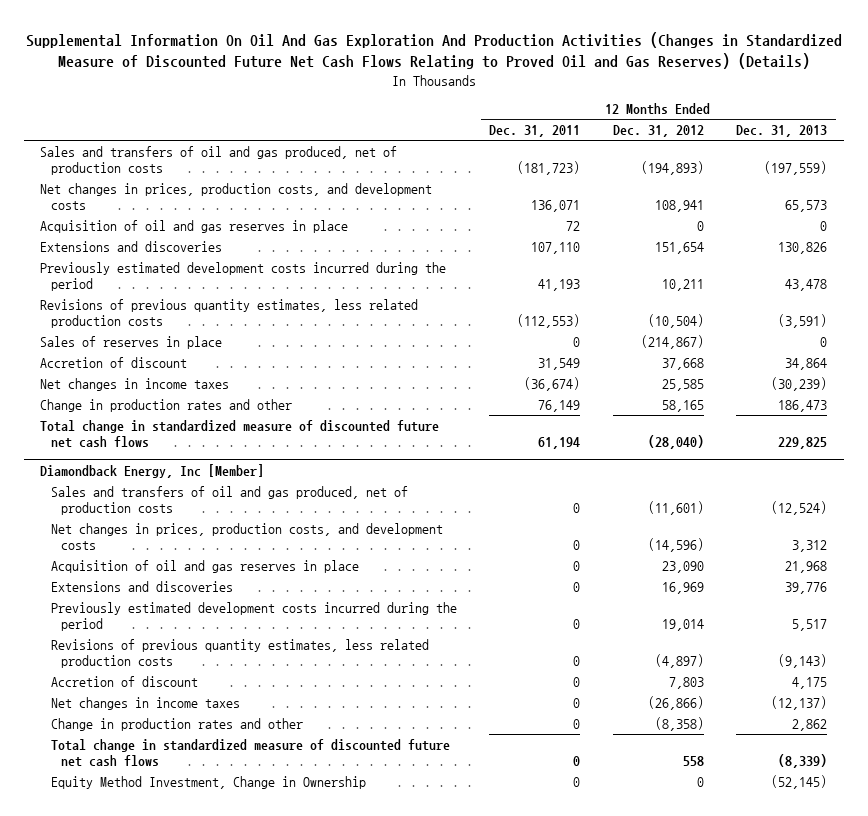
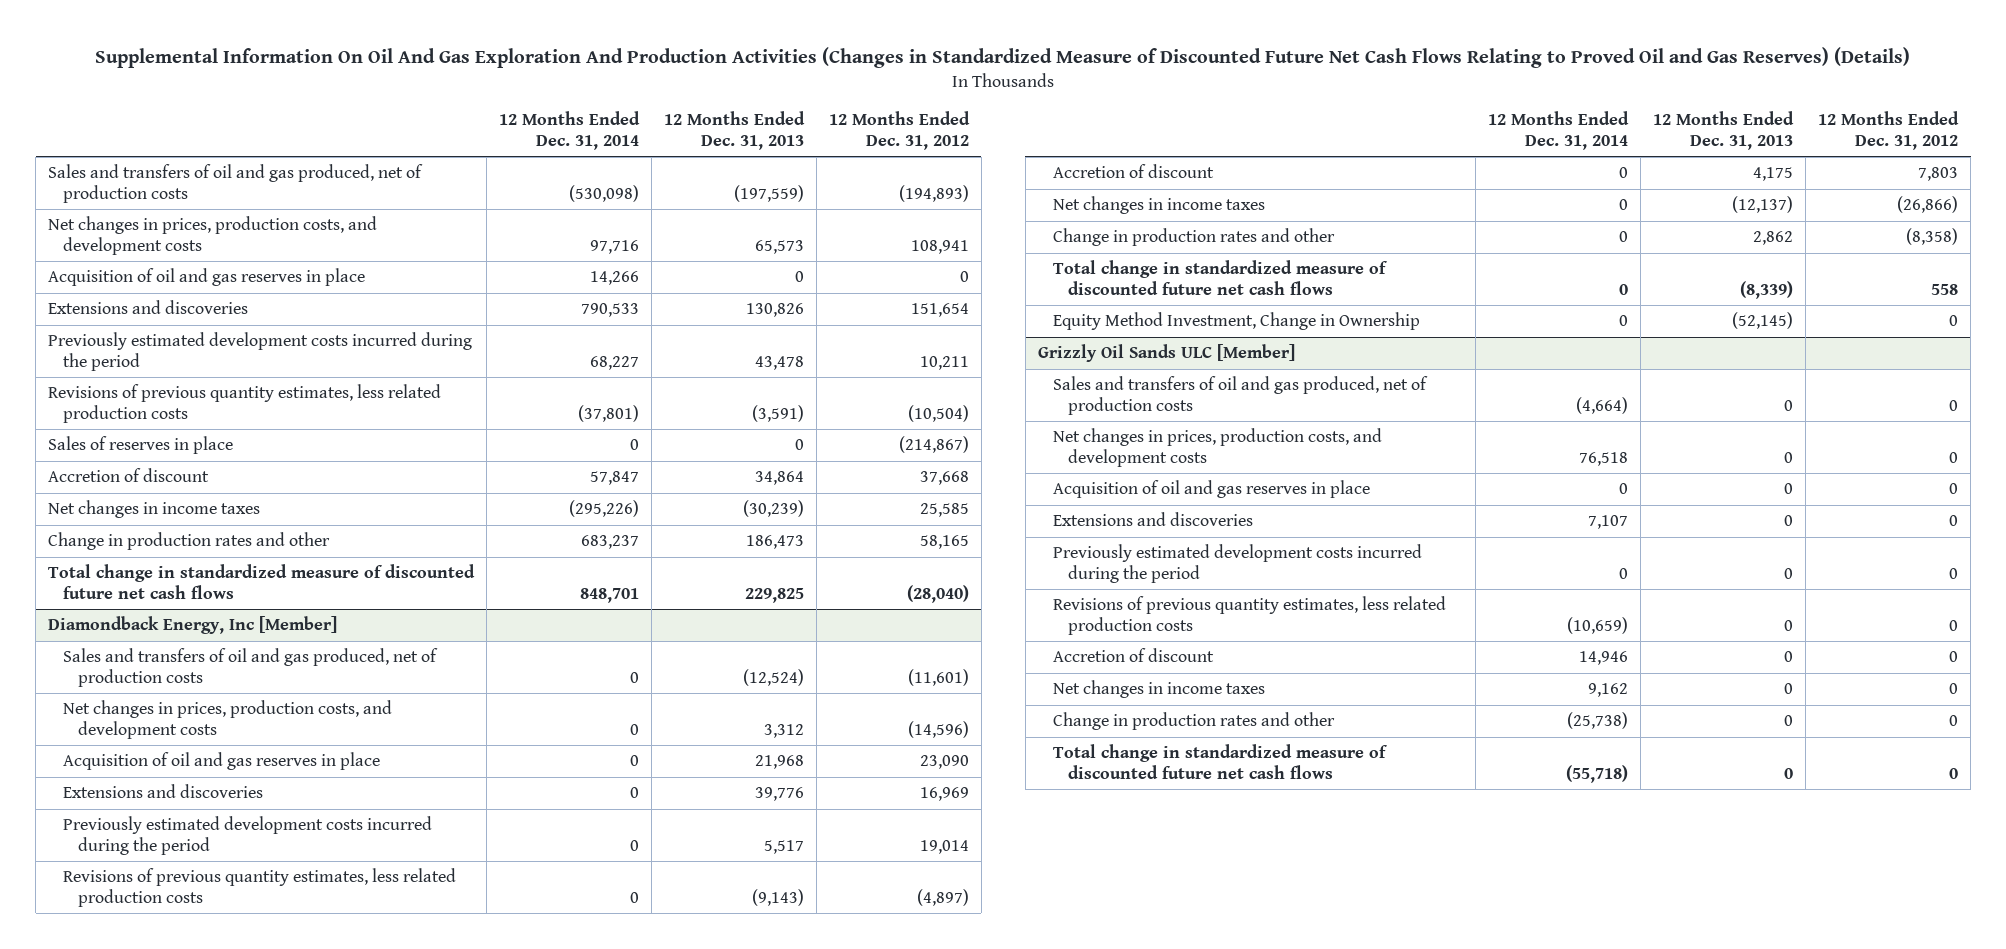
- | 12 Months Ended Dec. 31, 2011 | 12 Months Ended Dec. 31, 2012 | 12 Months Ended Dec. 31, 2013
+ | 12 Months Ended Dec. 31, 2014 | 12 Months Ended Dec. 31, 2013 | 12 Months Ended Dec. 31, 2012
+ Grizzly Oil Sands ULC [Member]
+ Sales and transfers of oil and gas produced, net of production costs | (4,664) | 0 | 0
+ Net changes in prices, production costs, and development costs | 76,518 | 0 | 0
+ Acquisition of oil and gas reserves in place | 0 | 0 | 0
+ Extensions and discoveries | 7,107 | 0 | 0
+ Previously estimated development costs incurred during the period | 0 | 0 | 0
+ Revisions of previous quantity estimates, less related production costs | (10,659) | 0 | 0
+ Accretion of discount | 14,946 | 0 | 0
+ Net changes in income taxes | 9,162 | 0 | 0
+ Change in production rates and other | (25,738) | 0 | 0
+ Total change in standardized measure of discounted future net cash flows | (55,718) | 0 | 0

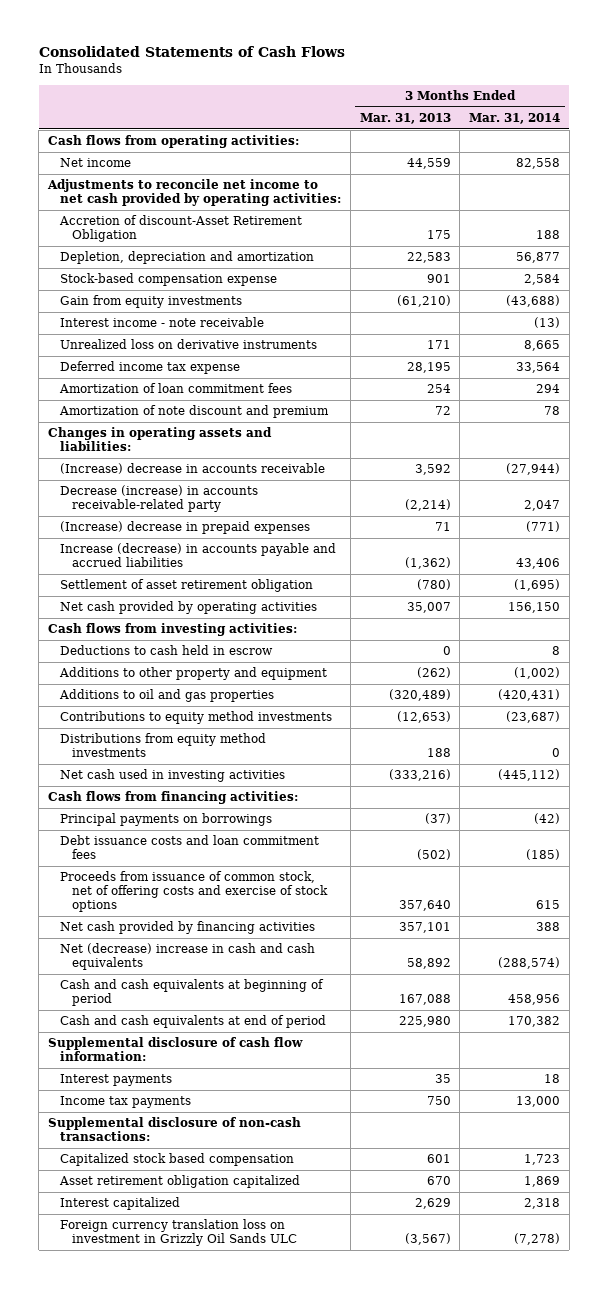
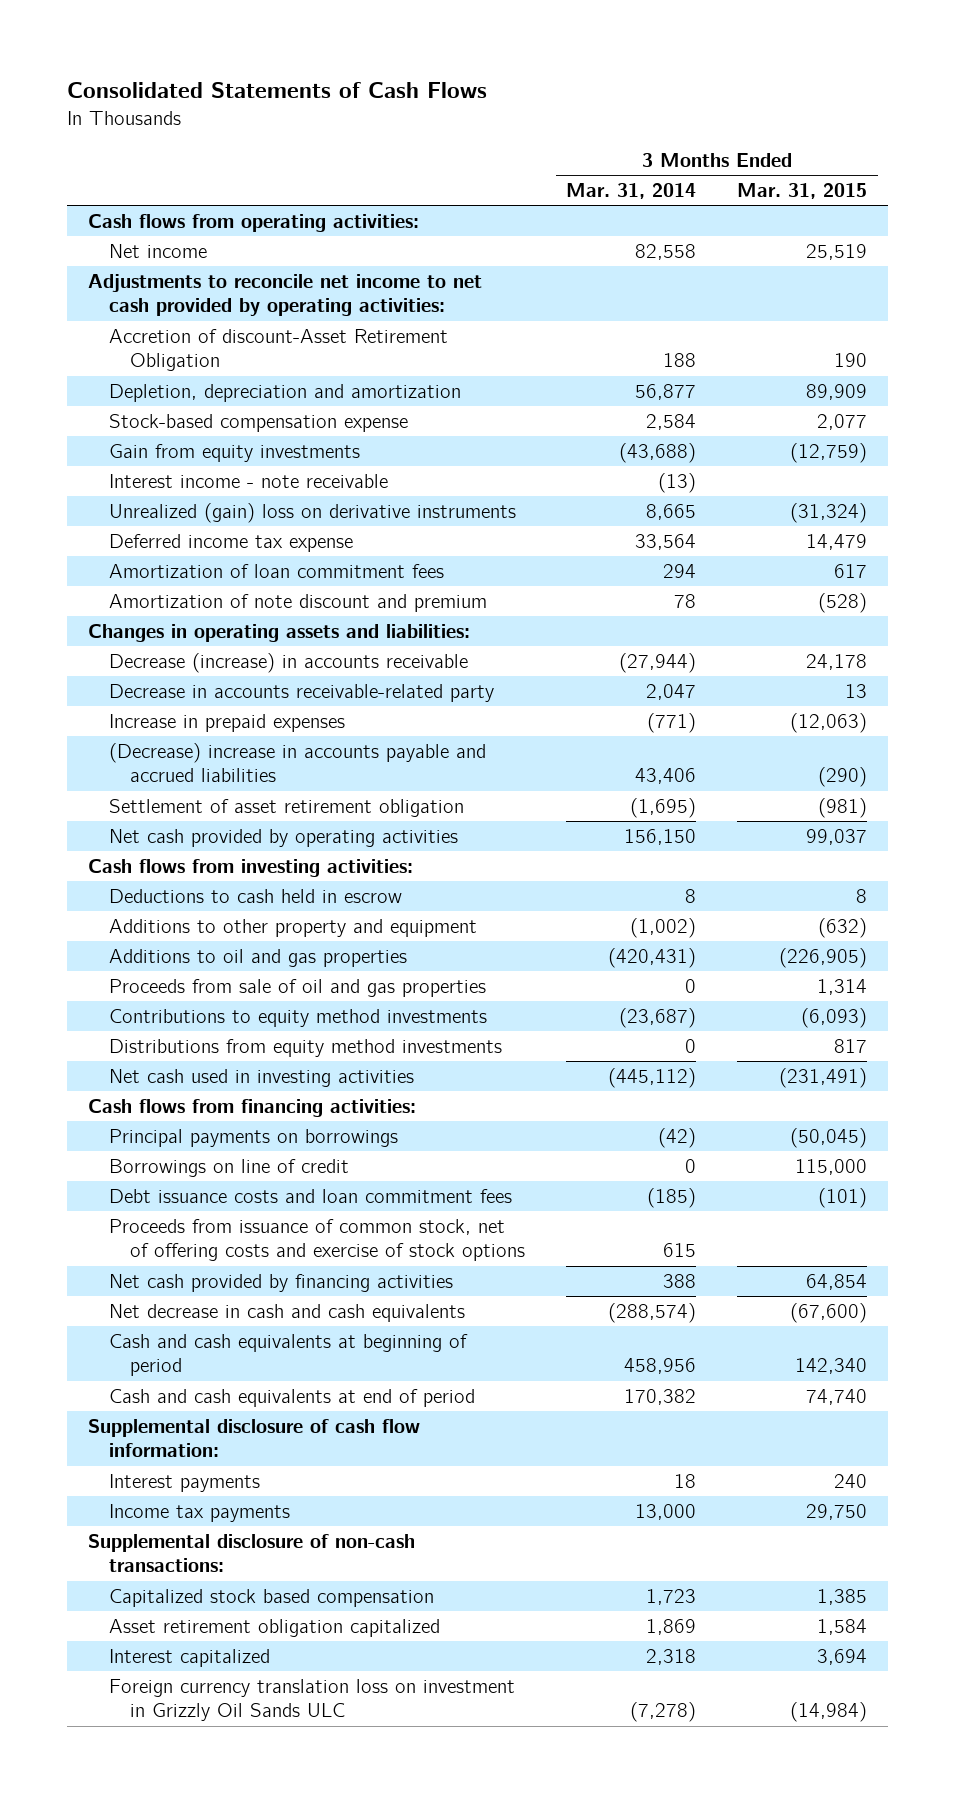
- | 3 Months Ended Mar. 31, 2013 | 3 Months Ended Mar. 31, 2014
+ | 3 Months Ended Mar. 31, 2014 | 3 Months Ended Mar. 31, 2015
- Unrealized loss on derivative instruments | 171 | 8,665
+ Unrealized (gain) loss on derivative instruments | 8,665 | (31,324)
- (Increase) decrease in accounts receivable | 3,592 | (27,944)
- Decrease (increase) in accounts receivable-related party | (2,214) | 2,047
- (Increase) decrease in prepaid expenses | 71 | (771)
- Increase (decrease) in accounts payable and accrued liabilities | (1,362) | 43,406
+ Decrease (increase) in accounts receivable | (27,944) | 24,178
+ Decrease in accounts receivable-related party | 2,047 | 13
+ Increase in prepaid expenses | (771) | (12,063)
+ (Decrease) increase in accounts payable and accrued liabilities | 43,406 | (290)
+ Proceeds from sale of oil and gas properties | 0 | 1,314
+ Borrowings on line of credit | 0 | 115,000
- Net (decrease) increase in cash and cash equivalents | 58,892 | (288,574)
+ Net decrease in cash and cash equivalents | (288,574) | (67,600)

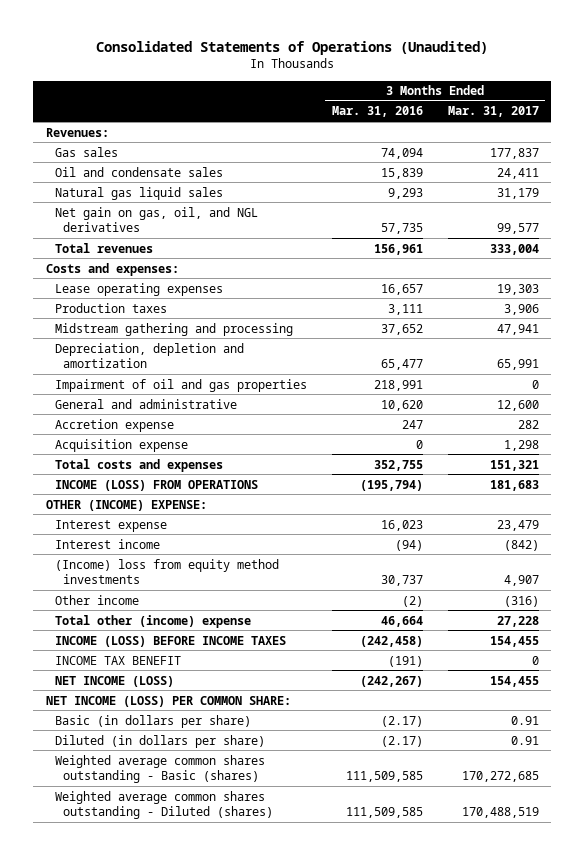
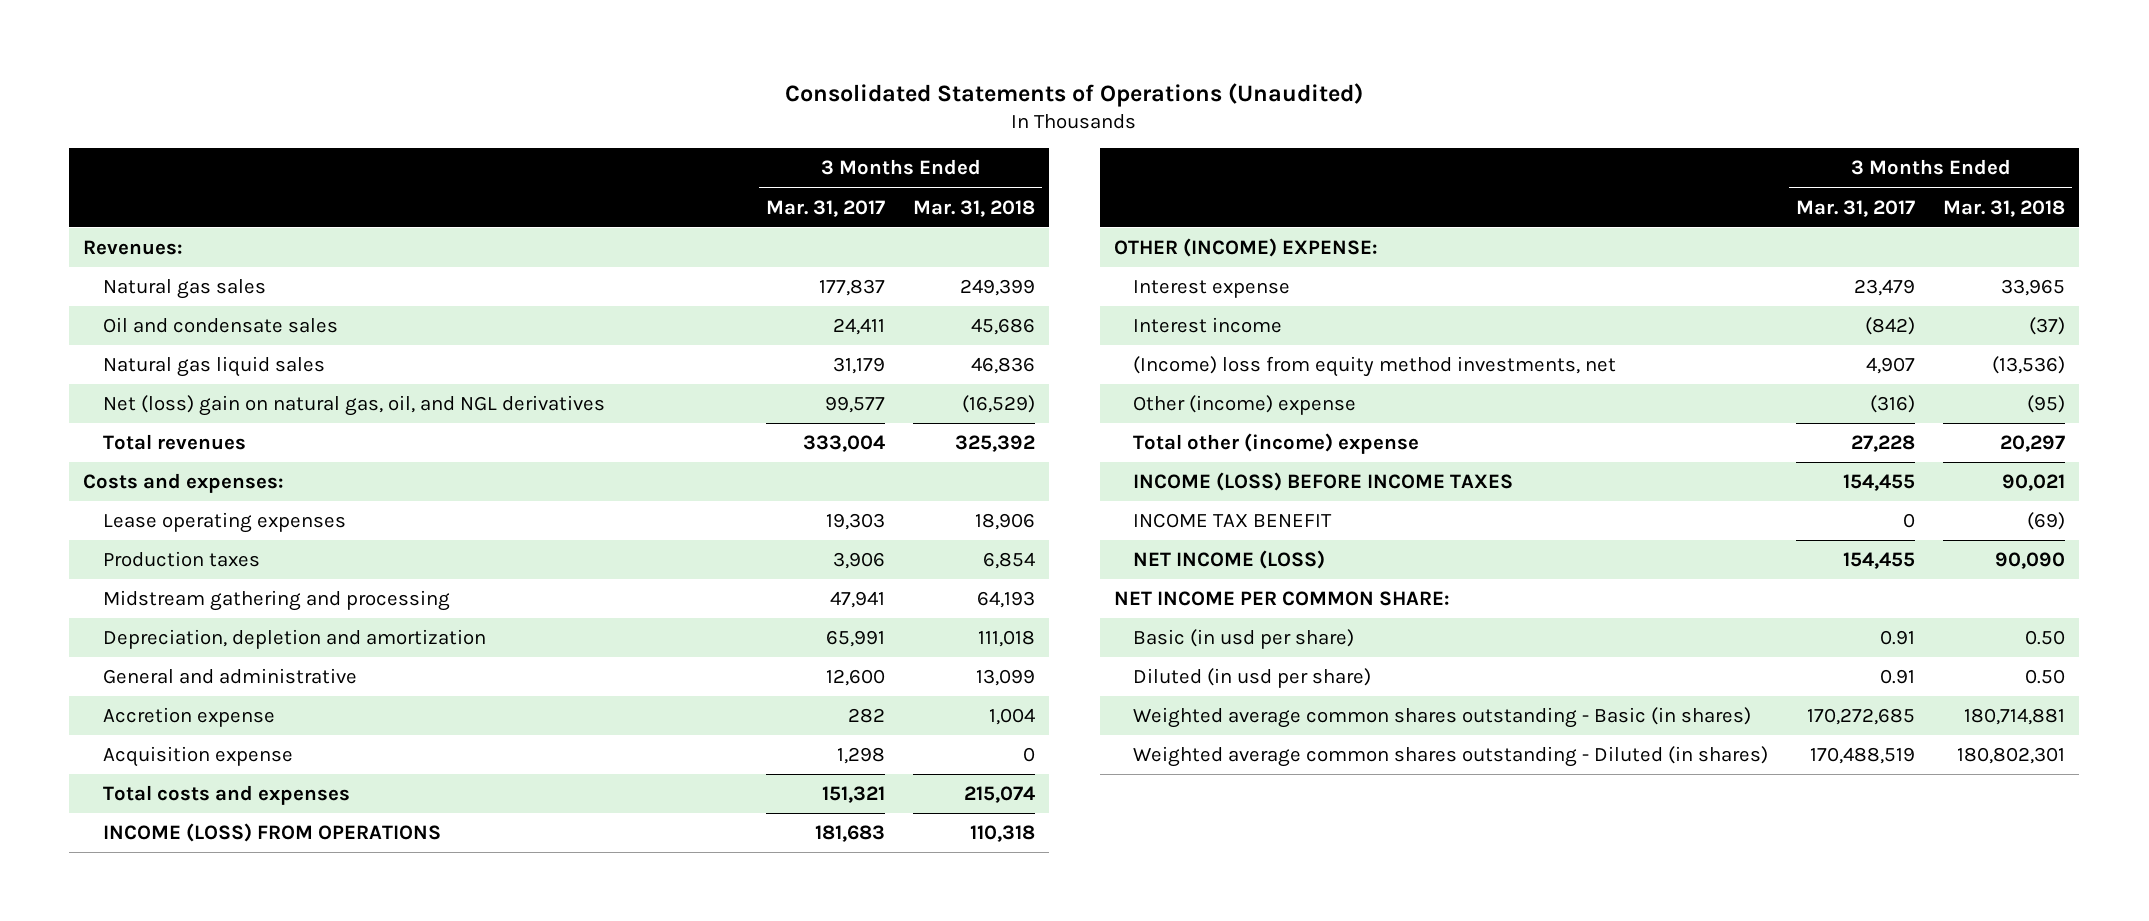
- | 3 Months Ended Mar. 31, 2016 | 3 Months Ended Mar. 31, 2017
+ | 3 Months Ended Mar. 31, 2017 | 3 Months Ended Mar. 31, 2018
- Gas sales | 74,094 | 177,837
+ Natural gas sales | 177,837 | 249,399
- Net gain on gas, oil, and NGL derivatives | 57,735 | 99,577
+ Net (loss) gain on natural gas, oil, and NGL derivatives | 99,577 | (16,529)
- Impairment of oil and gas properties | 218,991 | 0
- (Income) loss from equity method investments | 30,737 | 4,907
- Other income | (2) | (316)
+ (Income) loss from equity method investments, net | 4,907 | (13,536)
+ Other (income) expense | (316) | (95)
- NET INCOME (LOSS) PER COMMON SHARE:
- Basic (in dollars per share) | (2.17) | 0.91
- Diluted (in dollars per share) | (2.17) | 0.91
- Weighted average common shares outstanding - Basic (shares) | 111,509,585 | 170,272,685
- Weighted average common shares outstanding - Diluted (shares) | 111,509,585 | 170,488,519
+ NET INCOME PER COMMON SHARE:
+ Basic (in usd per share) | 0.91 | 0.50
+ Diluted (in usd per share) | 0.91 | 0.50
+ Weighted average common shares outstanding - Basic (in shares) | 170,272,685 | 180,714,881
+ Weighted average common shares outstanding - Diluted (in shares) | 170,488,519 | 180,802,301

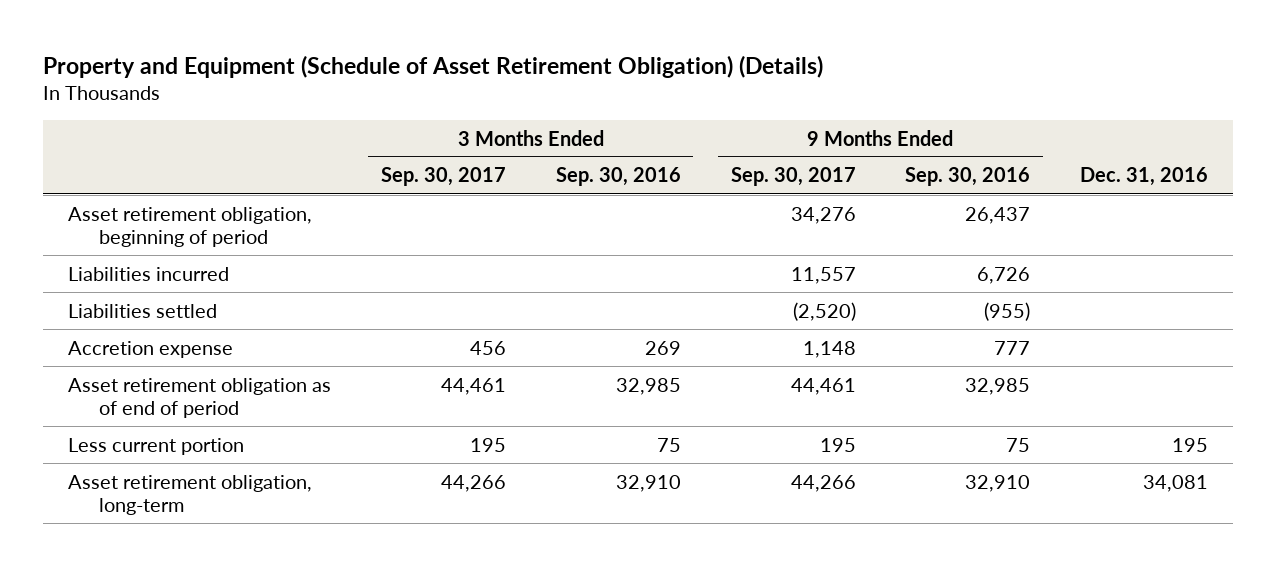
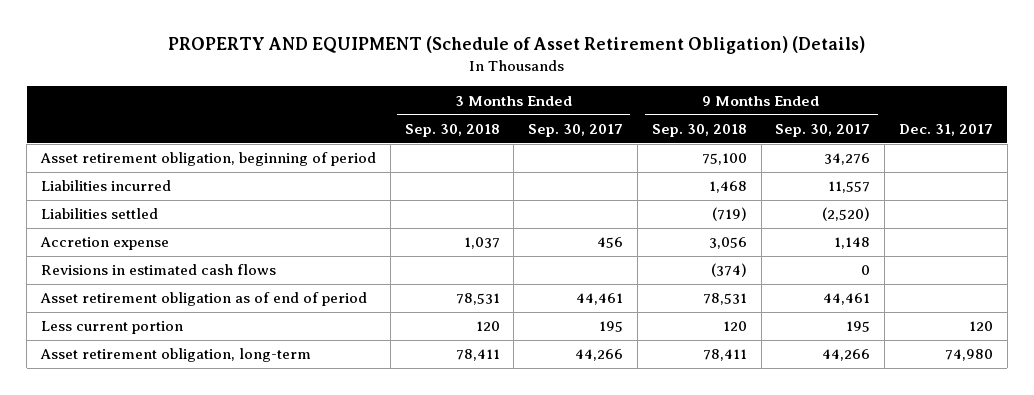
- Property and Equipment (Schedule of Asset Retirement Obligation) (Details)
+ PROPERTY AND EQUIPMENT (Schedule of Asset Retirement Obligation) (Details)
- | 3 Months Ended Sep. 30, 2017 | 3 Months Ended Sep. 30, 2016 | 9 Months Ended Sep. 30, 2017 | 9 Months Ended Sep. 30, 2016 | Dec. 31, 2016
+ | 3 Months Ended Sep. 30, 2018 | 3 Months Ended Sep. 30, 2017 | 9 Months Ended Sep. 30, 2018 | 9 Months Ended Sep. 30, 2017 | Dec. 31, 2017
+ Revisions in estimated cash flows | | | (374) | 0 |

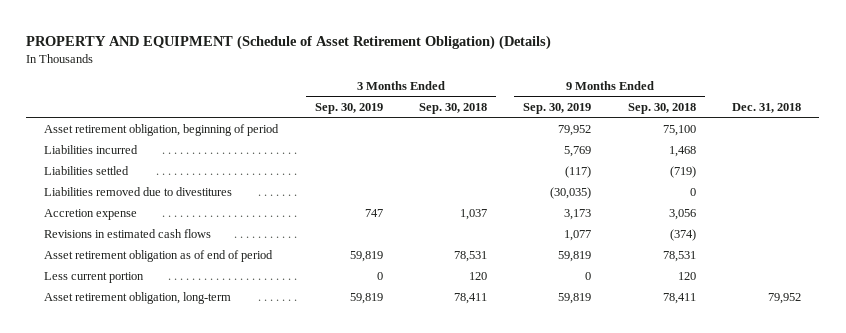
- | 3 Months Ended Sep. 30, 2018 | 3 Months Ended Sep. 30, 2017 | 9 Months Ended Sep. 30, 2018 | 9 Months Ended Sep. 30, 2017 | Dec. 31, 2017
+ | 3 Months Ended Sep. 30, 2019 | 3 Months Ended Sep. 30, 2018 | 9 Months Ended Sep. 30, 2019 | 9 Months Ended Sep. 30, 2018 | Dec. 31, 2018
+ Liabilities removed due to divestitures | | | (30,035) | 0 |

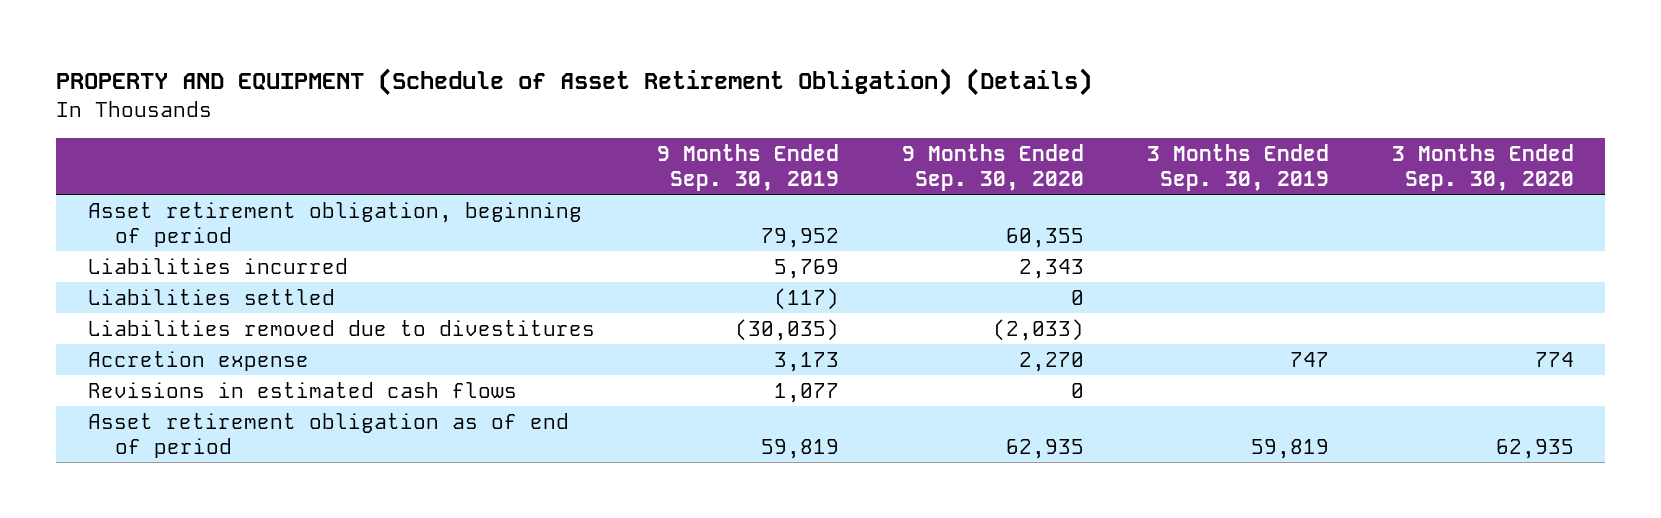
- | 3 Months Ended Sep. 30, 2019 | 3 Months Ended Sep. 30, 2018 | 9 Months Ended Sep. 30, 2019 | 9 Months Ended Sep. 30, 2018 | Dec. 31, 2018
+ | 9 Months Ended Sep. 30, 2019 | 9 Months Ended Sep. 30, 2020 | 3 Months Ended Sep. 30, 2019 | 3 Months Ended Sep. 30, 2020
- Less current portion | 0 | 120 | 0 | 120 |
- Asset retirement obligation, long-term | 59,819 | 78,411 | 59,819 | 78,411 | 79,952

